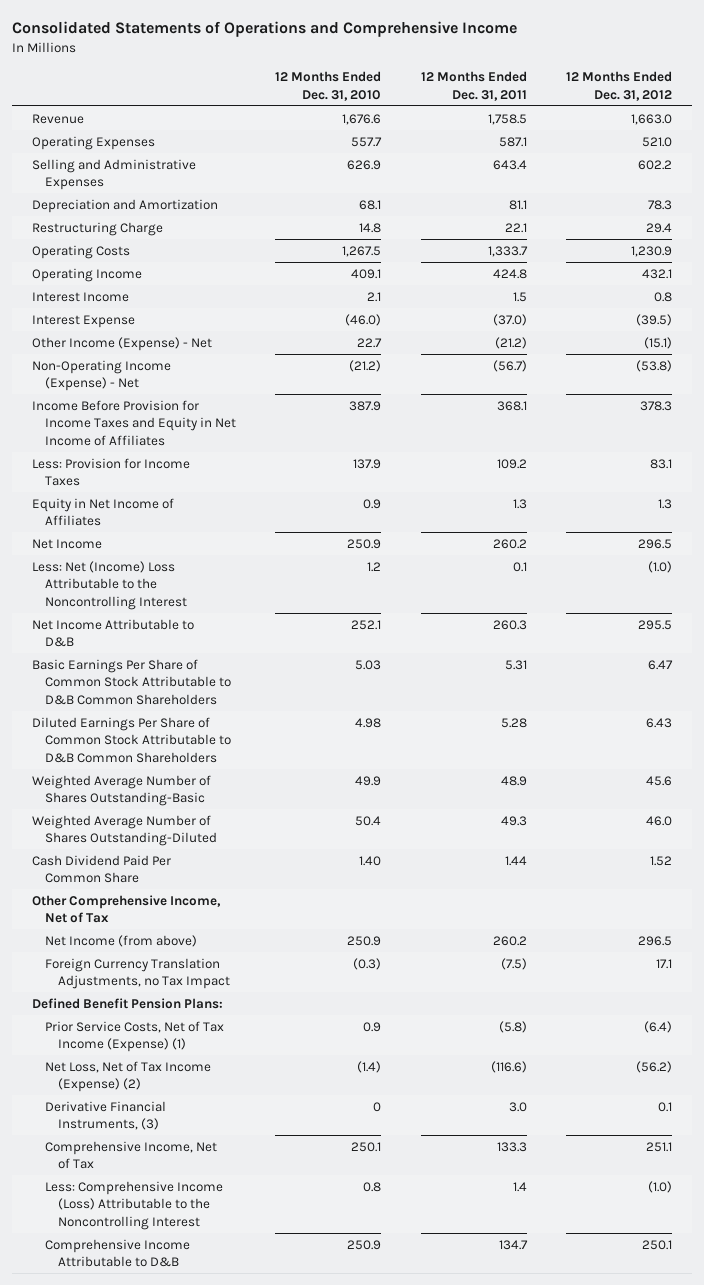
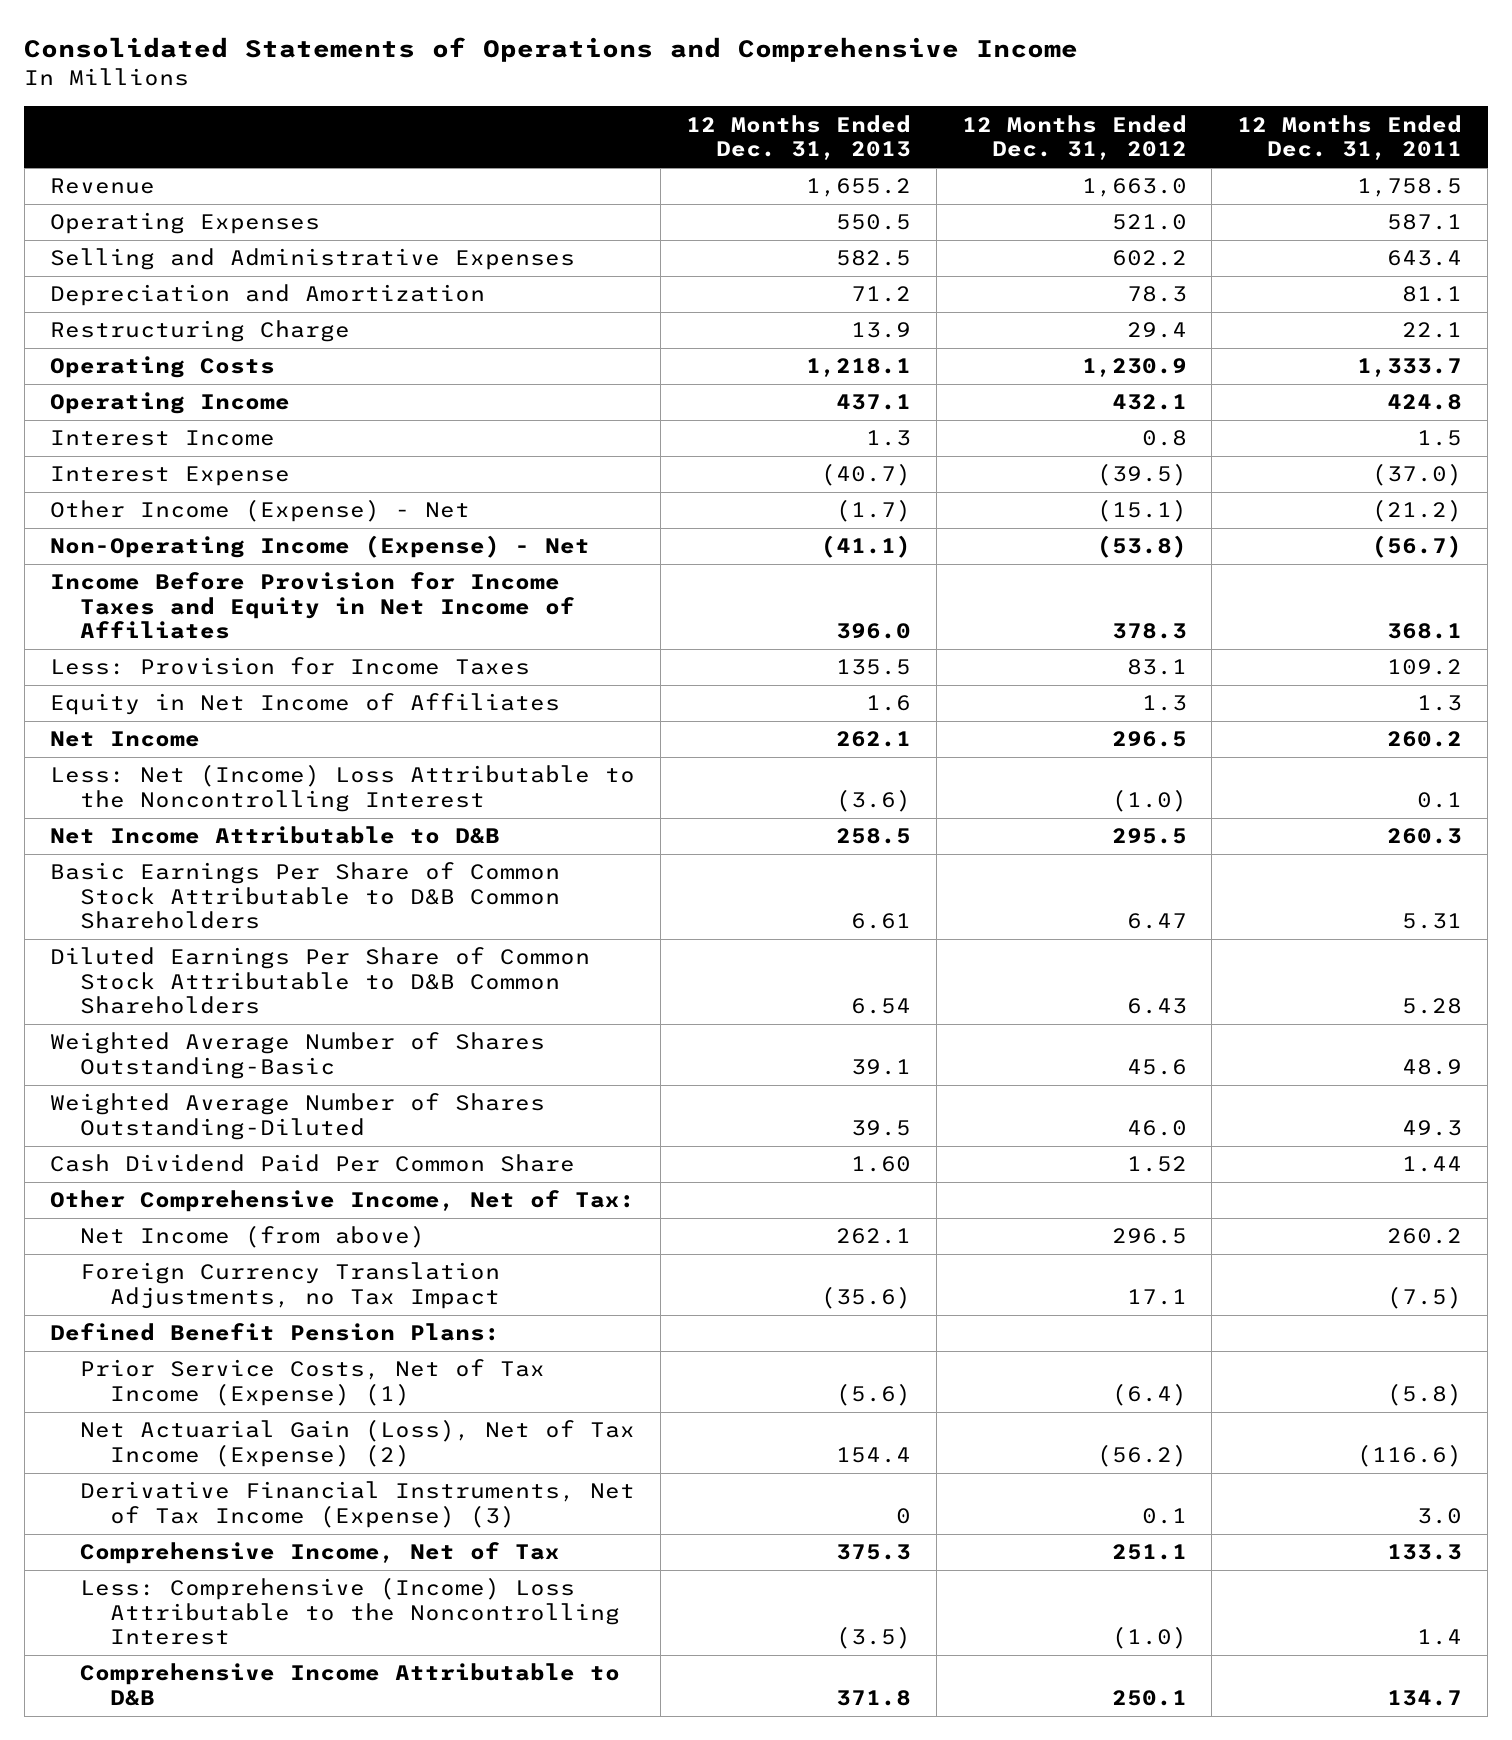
- | 12 Months Ended Dec. 31, 2010 | 12 Months Ended Dec. 31, 2011 | 12 Months Ended Dec. 31, 2012
+ | 12 Months Ended Dec. 31, 2013 | 12 Months Ended Dec. 31, 2012 | 12 Months Ended Dec. 31, 2011
- Other Comprehensive Income, Net of Tax
+ Other Comprehensive Income, Net of Tax:
- Net Loss, Net of Tax Income (Expense) (2) | (1.4) | (116.6) | (56.2)
- Derivative Financial Instruments, (3) | 0 | 3.0 | 0.1
+ Net Actuarial Gain (Loss), Net of Tax Income (Expense) (2) | 154.4 | (56.2) | (116.6)
+ Derivative Financial Instruments, Net of Tax Income (Expense) (3) | 0 | 0.1 | 3.0
- Less: Comprehensive Income (Loss) Attributable to the Noncontrolling Interest | 0.8 | 1.4 | (1.0)
+ Less: Comprehensive (Income) Loss Attributable to the Noncontrolling Interest | (3.5) | (1.0) | 1.4

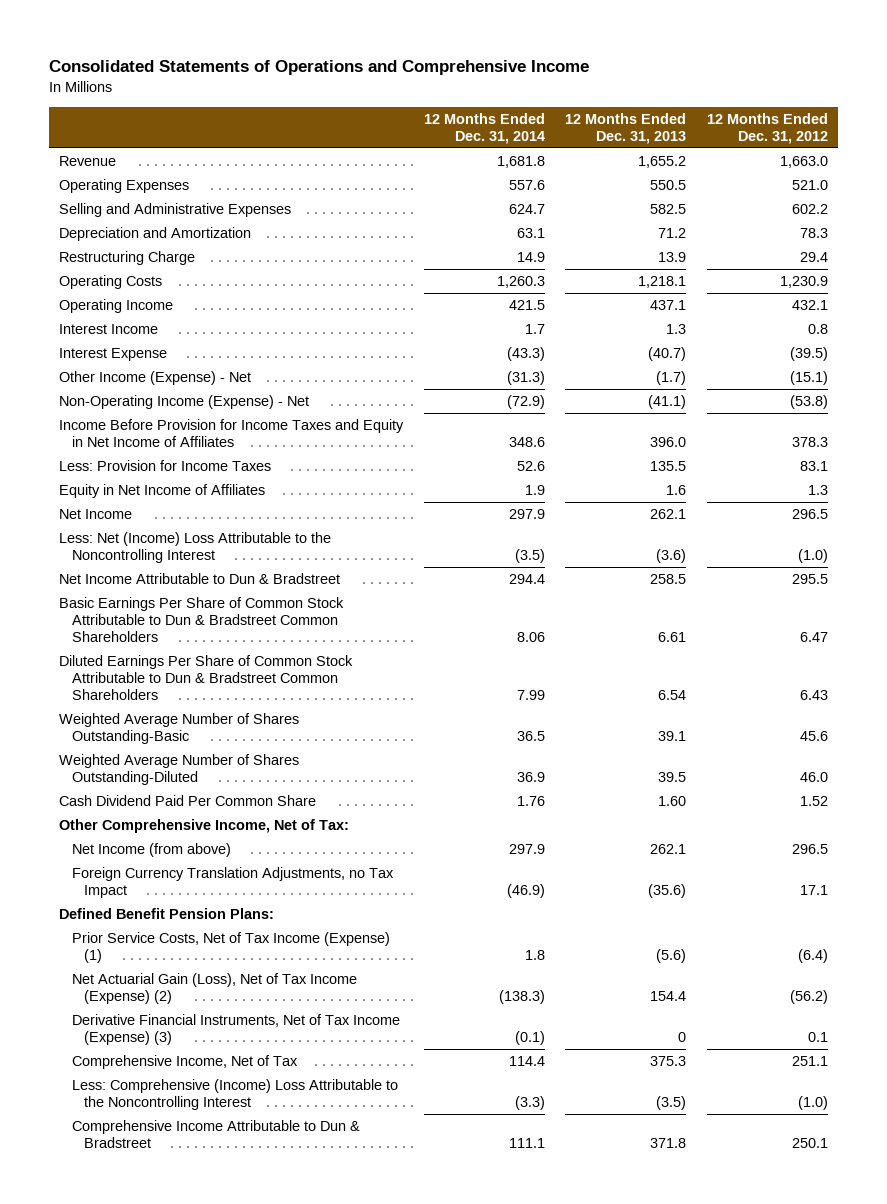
- | 12 Months Ended Dec. 31, 2013 | 12 Months Ended Dec. 31, 2012 | 12 Months Ended Dec. 31, 2011
+ | 12 Months Ended Dec. 31, 2014 | 12 Months Ended Dec. 31, 2013 | 12 Months Ended Dec. 31, 2012
- Net Income Attributable to D&B | 258.5 | 295.5 | 260.3
- Basic Earnings Per Share of Common Stock Attributable to D&B Common Shareholders | 6.61 | 6.47 | 5.31
- Diluted Earnings Per Share of Common Stock Attributable to D&B Common Shareholders | 6.54 | 6.43 | 5.28
+ Net Income Attributable to Dun & Bradstreet | 294.4 | 258.5 | 295.5
+ Basic Earnings Per Share of Common Stock Attributable to Dun & Bradstreet Common Shareholders | 8.06 | 6.61 | 6.47
+ Diluted Earnings Per Share of Common Stock Attributable to Dun & Bradstreet Common Shareholders | 7.99 | 6.54 | 6.43
- Comprehensive Income Attributable to D&B | 371.8 | 250.1 | 134.7
+ Comprehensive Income Attributable to Dun & Bradstreet | 111.1 | 371.8 | 250.1

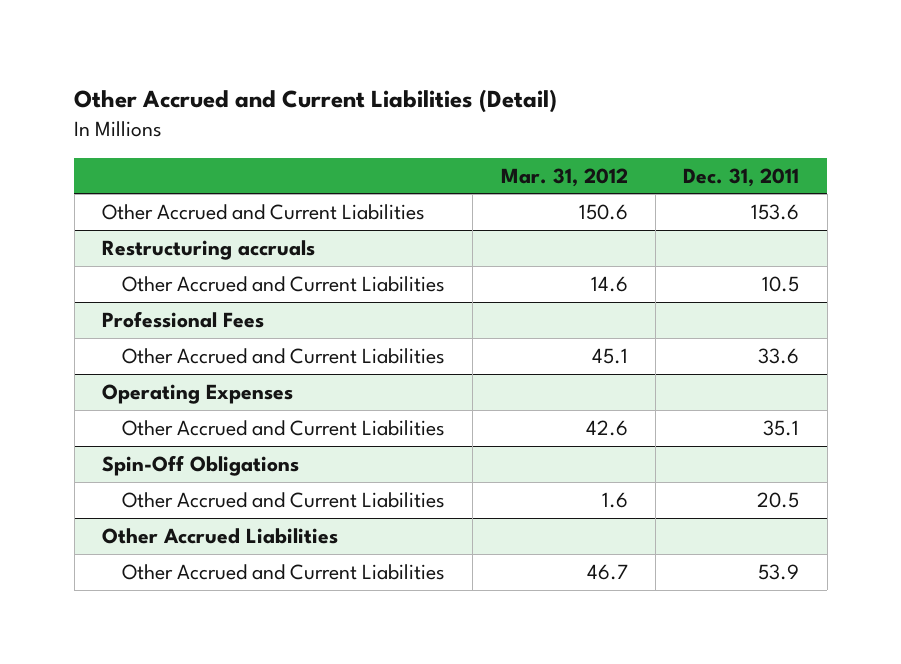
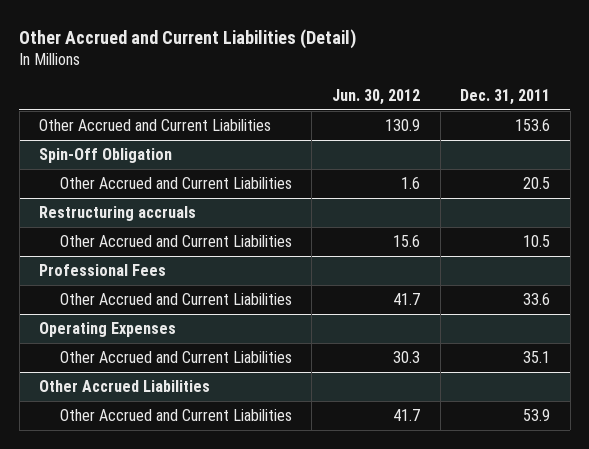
- | Mar. 31, 2012 | Dec. 31, 2011
+ | Jun. 30, 2012 | Dec. 31, 2011
+ Spin-Off Obligation
+ Other Accrued and Current Liabilities | 1.6 | 20.5
- Spin-Off Obligations
- Other Accrued and Current Liabilities | 1.6 | 20.5

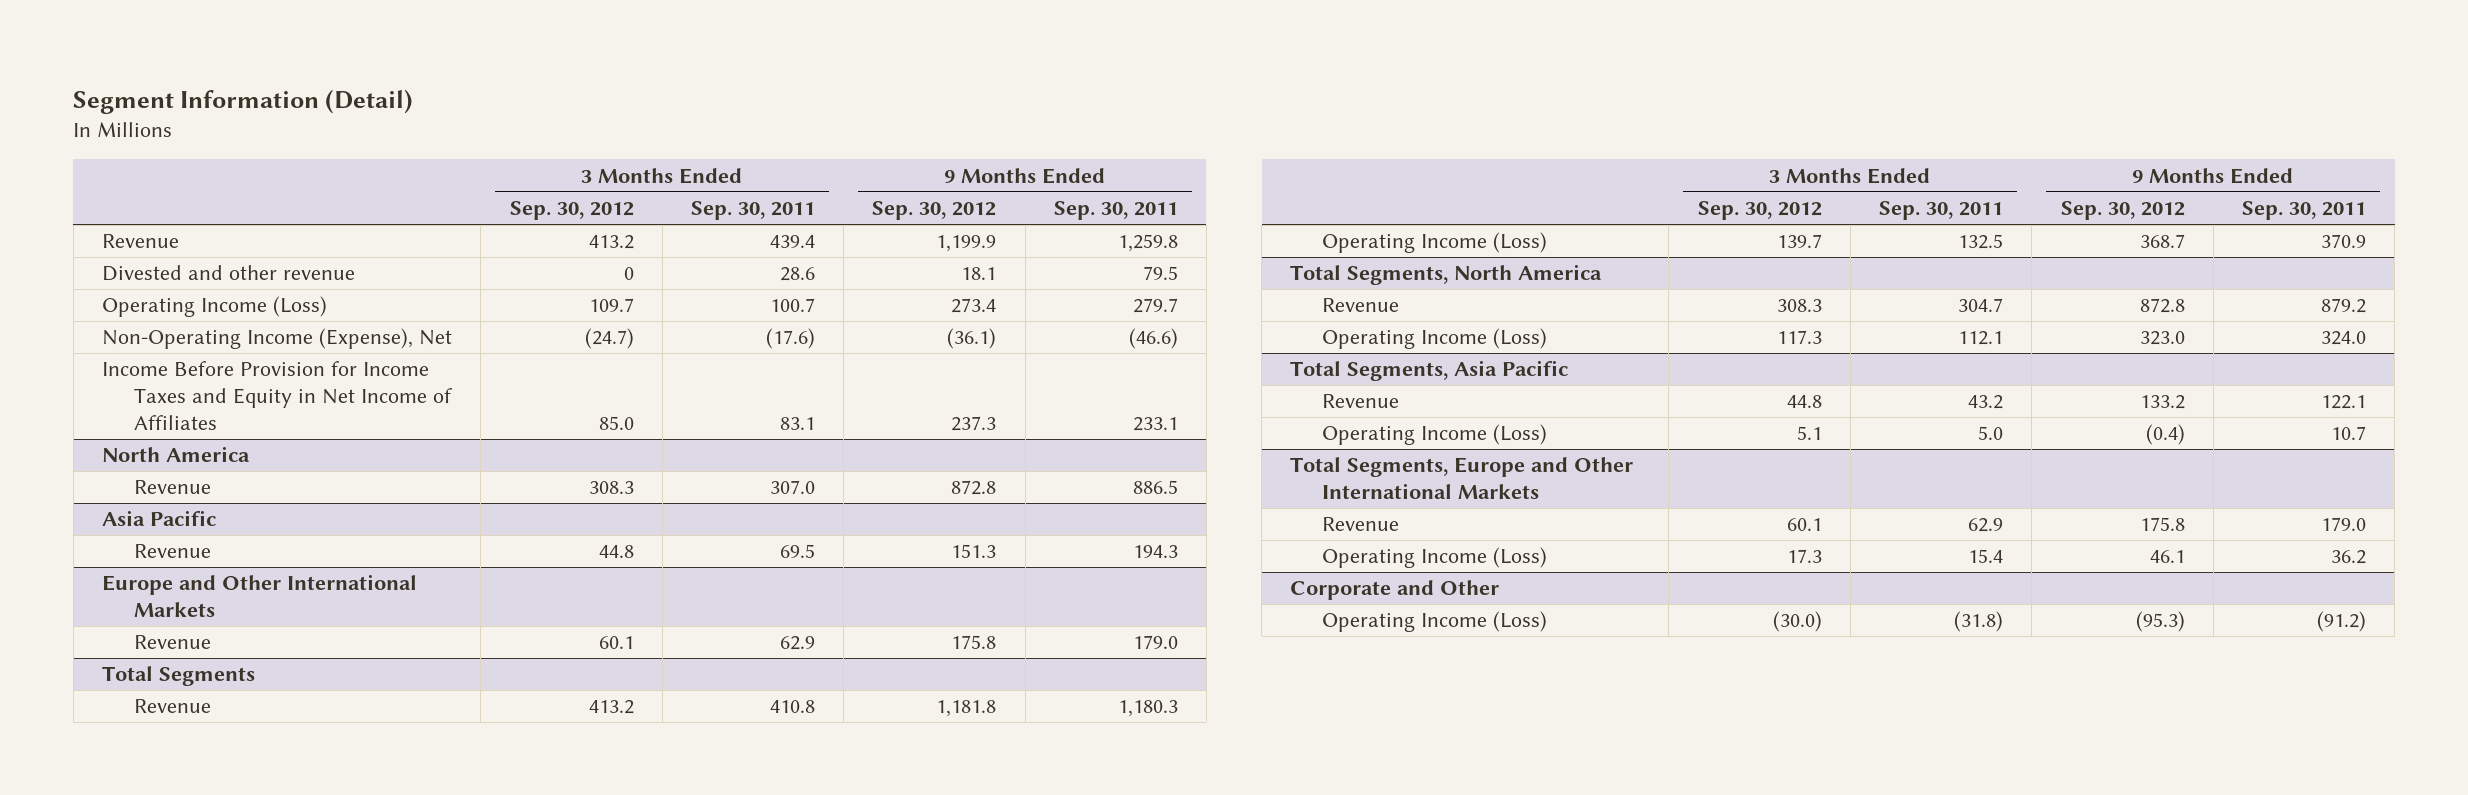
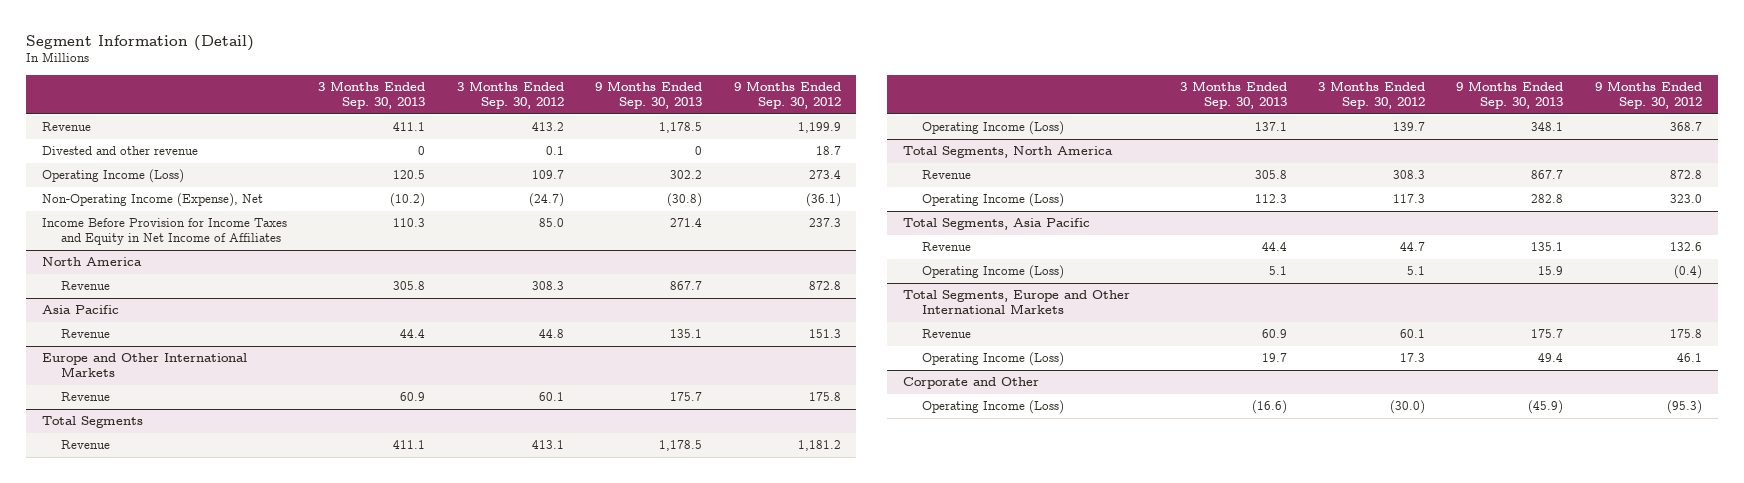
- | 3 Months Ended Sep. 30, 2012 | 3 Months Ended Sep. 30, 2011 | 9 Months Ended Sep. 30, 2012 | 9 Months Ended Sep. 30, 2011
+ | 3 Months Ended Sep. 30, 2013 | 3 Months Ended Sep. 30, 2012 | 9 Months Ended Sep. 30, 2013 | 9 Months Ended Sep. 30, 2012
- Divested and other revenue | 0 | 28.6 | 18.1 | 79.5
+ Divested and other revenue | 0 | 0.1 | 0 | 18.7
@ Total Segments
- Revenue | 413.2 | 410.8 | 1,181.8 | 1,180.3
+ Revenue | 411.1 | 413.1 | 1,178.5 | 1,181.2
@ Total Segments, Asia Pacific
- Revenue | 44.8 | 43.2 | 133.2 | 122.1
+ Revenue | 44.4 | 44.7 | 135.1 | 132.6

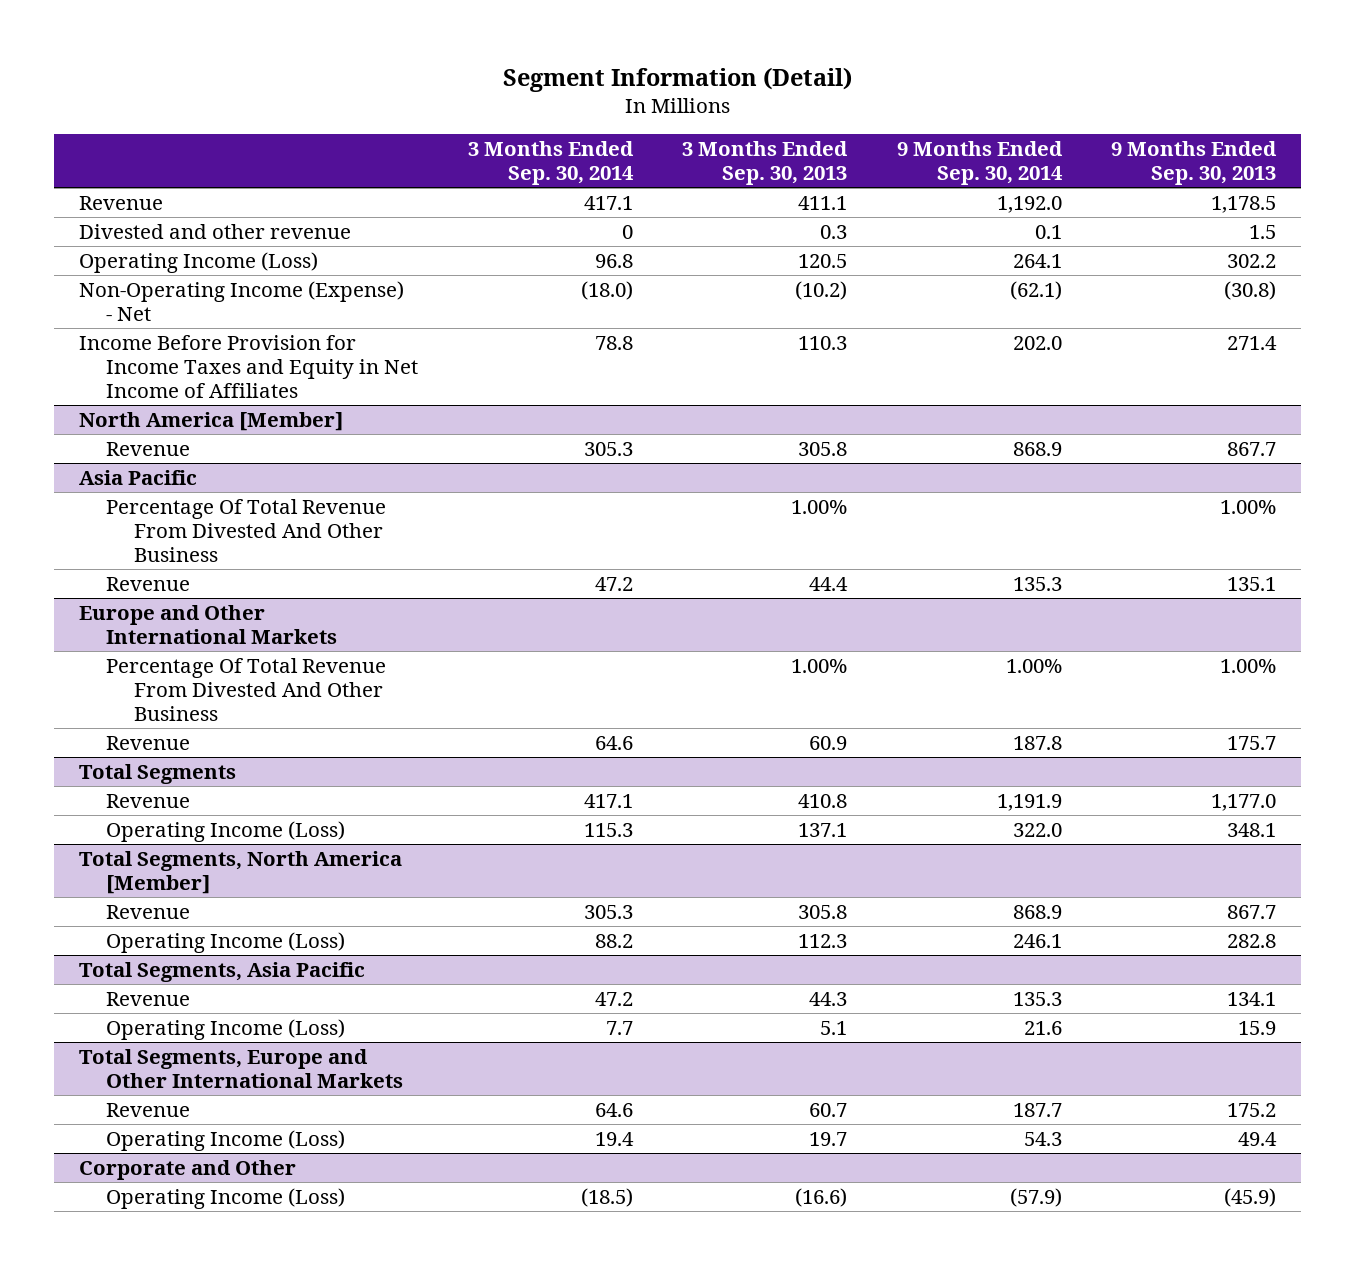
- | 3 Months Ended Sep. 30, 2013 | 3 Months Ended Sep. 30, 2012 | 9 Months Ended Sep. 30, 2013 | 9 Months Ended Sep. 30, 2012
+ | 3 Months Ended Sep. 30, 2014 | 3 Months Ended Sep. 30, 2013 | 9 Months Ended Sep. 30, 2014 | 9 Months Ended Sep. 30, 2013
- Divested and other revenue | 0 | 0.1 | 0 | 18.7
+ Divested and other revenue | 0 | 0.3 | 0.1 | 1.5
- Non-Operating Income (Expense), Net | (10.2) | (24.7) | (30.8) | (36.1)
+ Non-Operating Income (Expense) - Net | (18.0) | (10.2) | (62.1) | (30.8)
- North America
+ North America [Member]
@ Asia Pacific
+ Percentage Of Total Revenue From Divested And Other Business | | 1.00% | | 1.00%
@ Europe and Other International Markets
+ Percentage Of Total Revenue From Divested And Other Business | | 1.00% | 1.00% | 1.00%
@ Total Segments
- Revenue | 411.1 | 413.1 | 1,178.5 | 1,181.2
+ Revenue | 417.1 | 410.8 | 1,191.9 | 1,177.0
- Total Segments, North America
+ Total Segments, North America [Member]
@ Total Segments, Asia Pacific
- Revenue | 44.4 | 44.7 | 135.1 | 132.6
+ Revenue | 47.2 | 44.3 | 135.3 | 134.1
@ Total Segments, Europe and Other International Markets
- Revenue | 60.9 | 60.1 | 175.7 | 175.8
+ Revenue | 64.6 | 60.7 | 187.7 | 175.2

